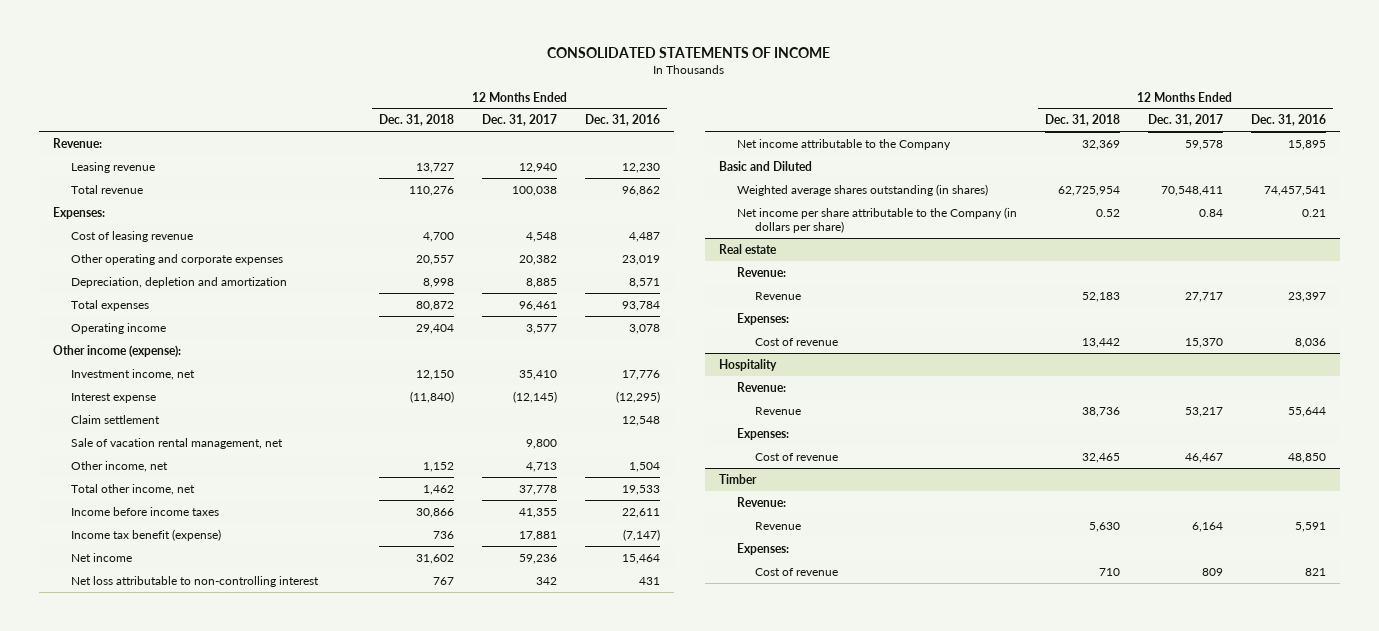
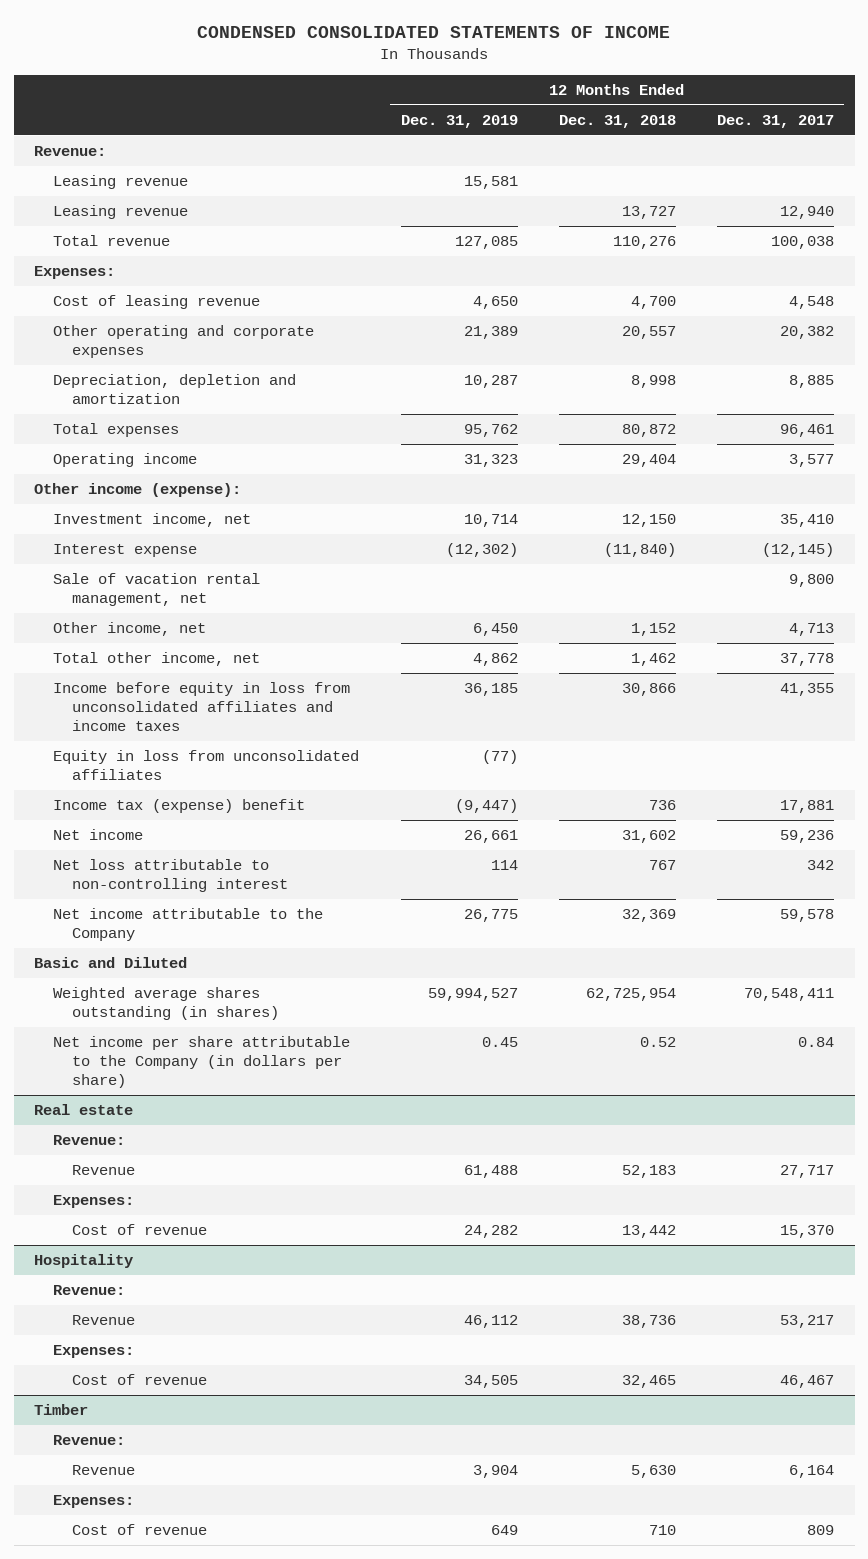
- CONSOLIDATED STATEMENTS OF INCOME
+ CONDENSED CONSOLIDATED STATEMENTS OF INCOME
- | 12 Months Ended Dec. 31, 2018 | 12 Months Ended Dec. 31, 2017 | 12 Months Ended Dec. 31, 2016
+ | 12 Months Ended Dec. 31, 2019 | 12 Months Ended Dec. 31, 2018 | 12 Months Ended Dec. 31, 2017
+ Leasing revenue | 15,581 | |
- Claim settlement | | | 12,548
- Income before income taxes | 30,866 | 41,355 | 22,611
- Income tax benefit (expense) | 736 | 17,881 | (7,147)
+ Income before equity in loss from unconsolidated affiliates and income taxes | 36,185 | 30,866 | 41,355
+ Equity in loss from unconsolidated affiliates | (77) | |
+ Income tax (expense) benefit | (9,447) | 736 | 17,881

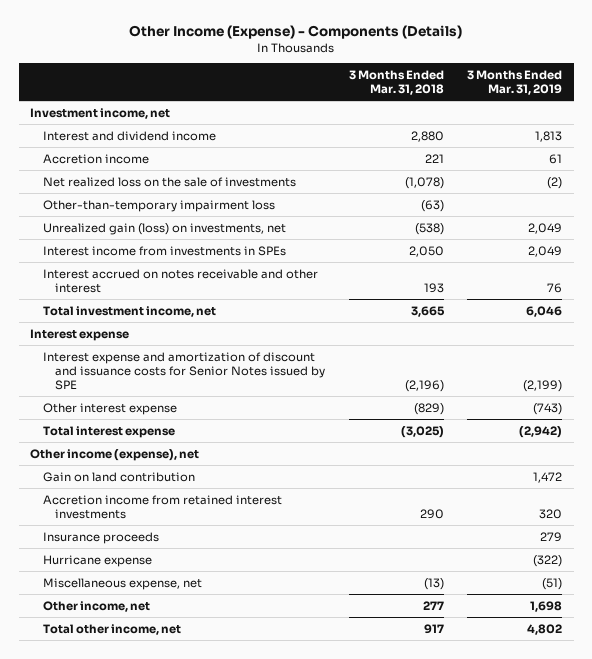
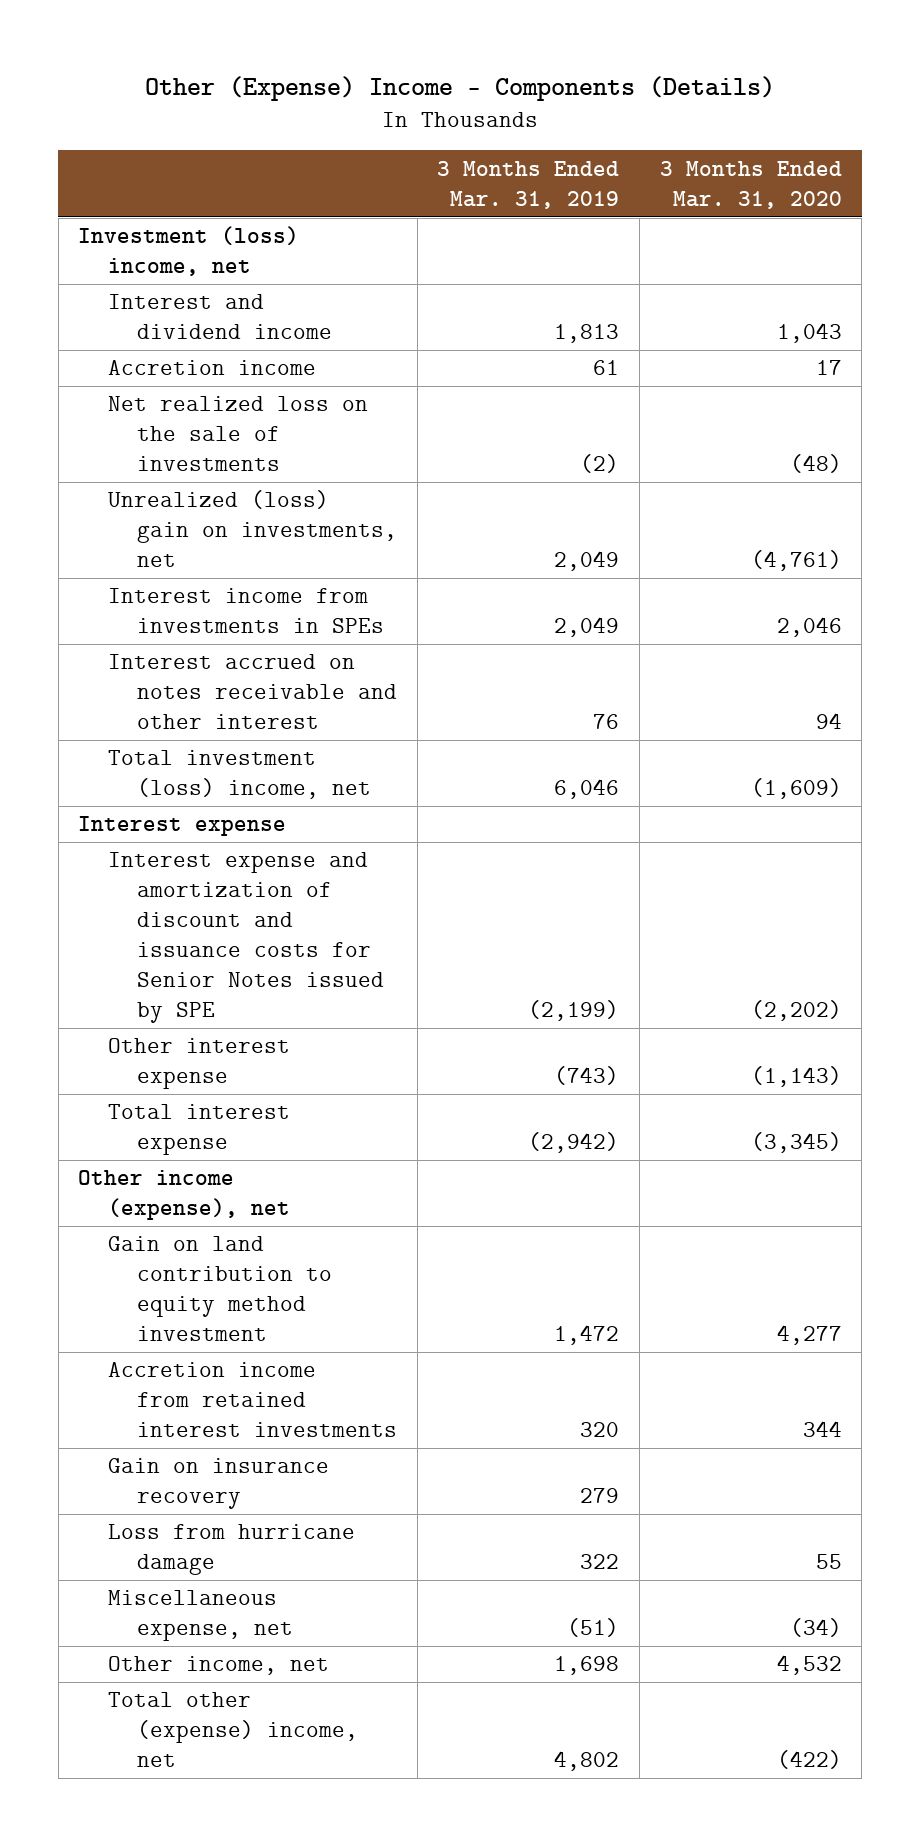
- Other Income (Expense) - Components (Details)
+ Other (Expense) Income - Components (Details)
- | 3 Months Ended Mar. 31, 2018 | 3 Months Ended Mar. 31, 2019
+ | 3 Months Ended Mar. 31, 2019 | 3 Months Ended Mar. 31, 2020
- Investment income, net
+ Investment (loss) income, net
- Other-than-temporary impairment loss | (63) |
- Unrealized gain (loss) on investments, net | (538) | 2,049
+ Unrealized (loss) gain on investments, net | 2,049 | (4,761)
- Total investment income, net | 3,665 | 6,046
+ Total investment (loss) income, net | 6,046 | (1,609)
- Gain on land contribution | | 1,472
+ Gain on land contribution to equity method investment | 1,472 | 4,277
- Insurance proceeds | | 279
- Hurricane expense | | (322)
+ Gain on insurance recovery | 279 |
+ Loss from hurricane damage | 322 | 55
- Total other income, net | 917 | 4,802
+ Total other (expense) income, net | 4,802 | (422)

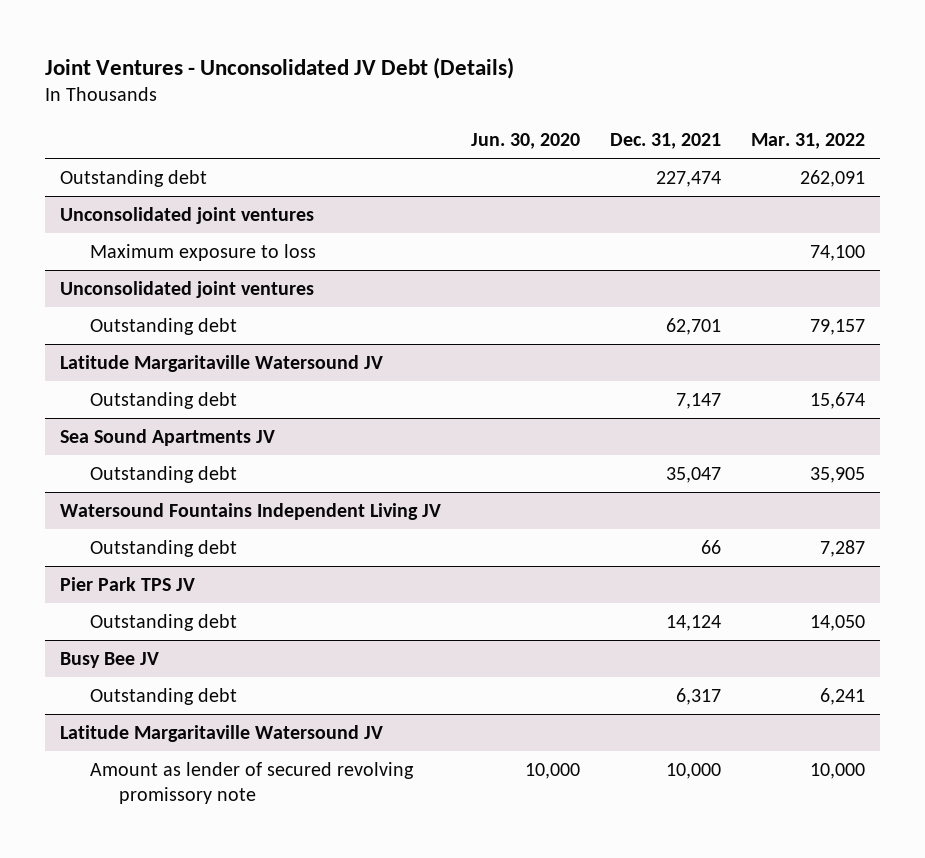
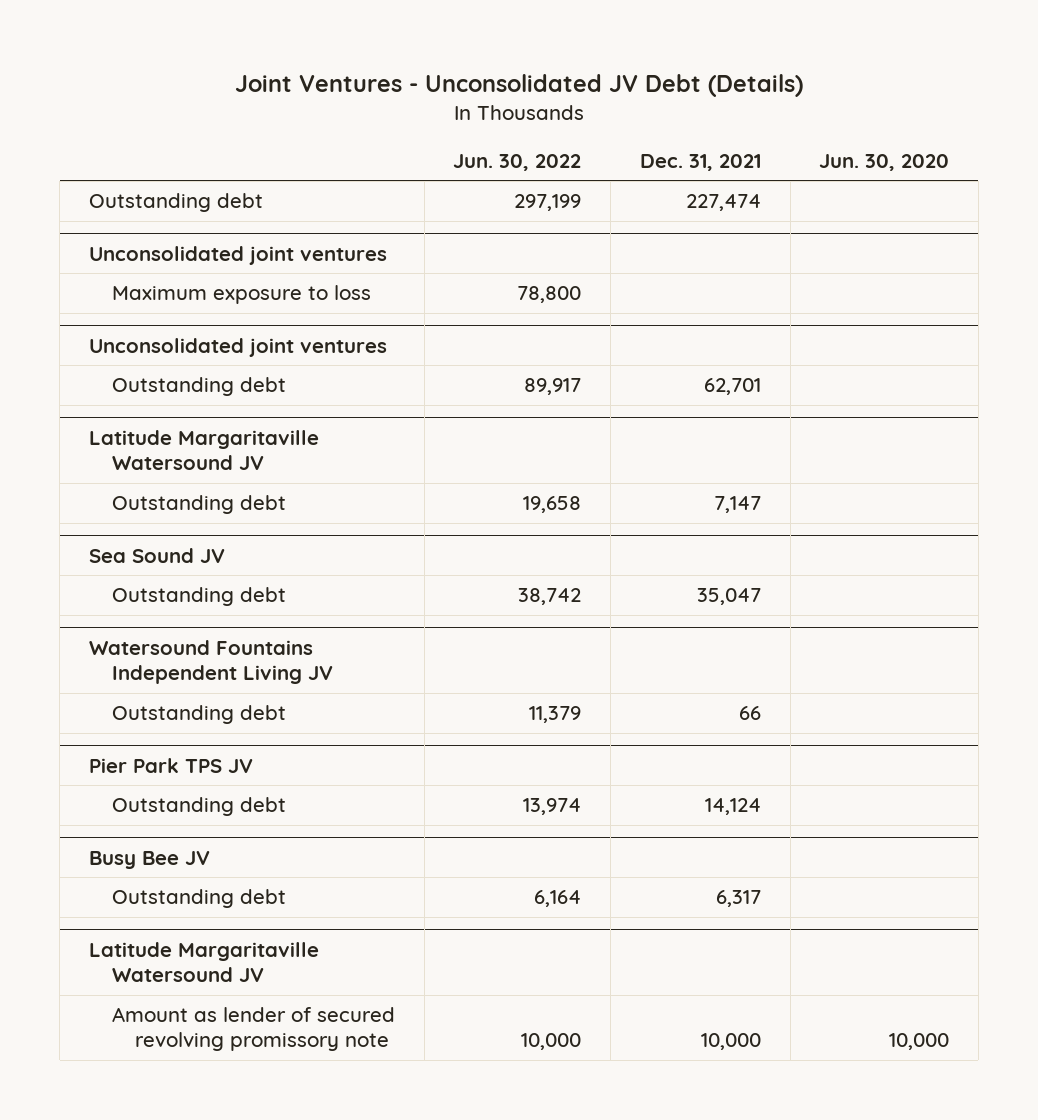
- | Jun. 30, 2020 | Dec. 31, 2021 | Mar. 31, 2022
+ | Jun. 30, 2022 | Dec. 31, 2021 | Jun. 30, 2020
- Sea Sound Apartments JV
+ Sea Sound JV

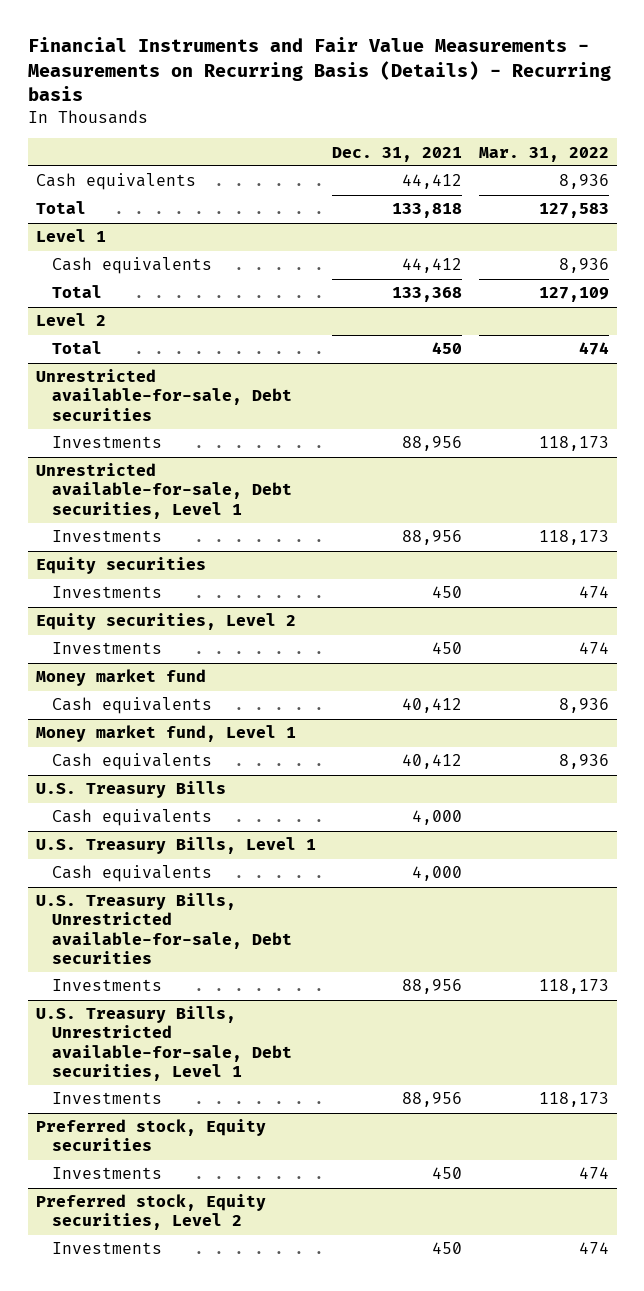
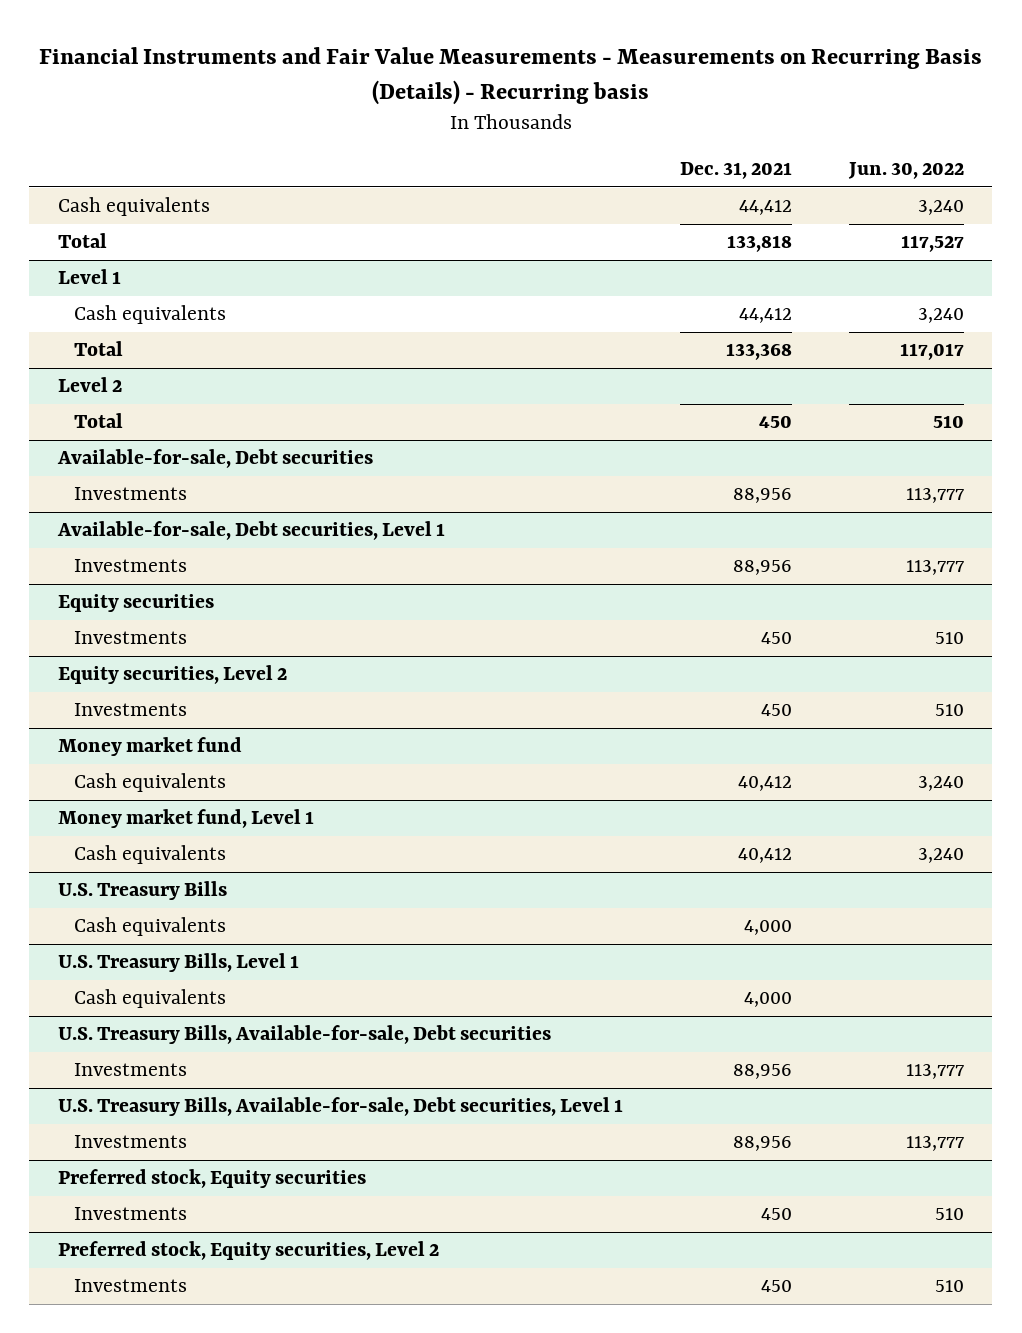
- | Dec. 31, 2021 | Mar. 31, 2022
+ | Dec. 31, 2021 | Jun. 30, 2022
- Unrestricted available-for-sale, Debt securities
+ Available-for-sale, Debt securities
- Unrestricted available-for-sale, Debt securities, Level 1
+ Available-for-sale, Debt securities, Level 1
- U.S. Treasury Bills, Unrestricted available-for-sale, Debt securities
+ U.S. Treasury Bills, Available-for-sale, Debt securities
- U.S. Treasury Bills, Unrestricted available-for-sale, Debt securities, Level 1
+ U.S. Treasury Bills, Available-for-sale, Debt securities, Level 1

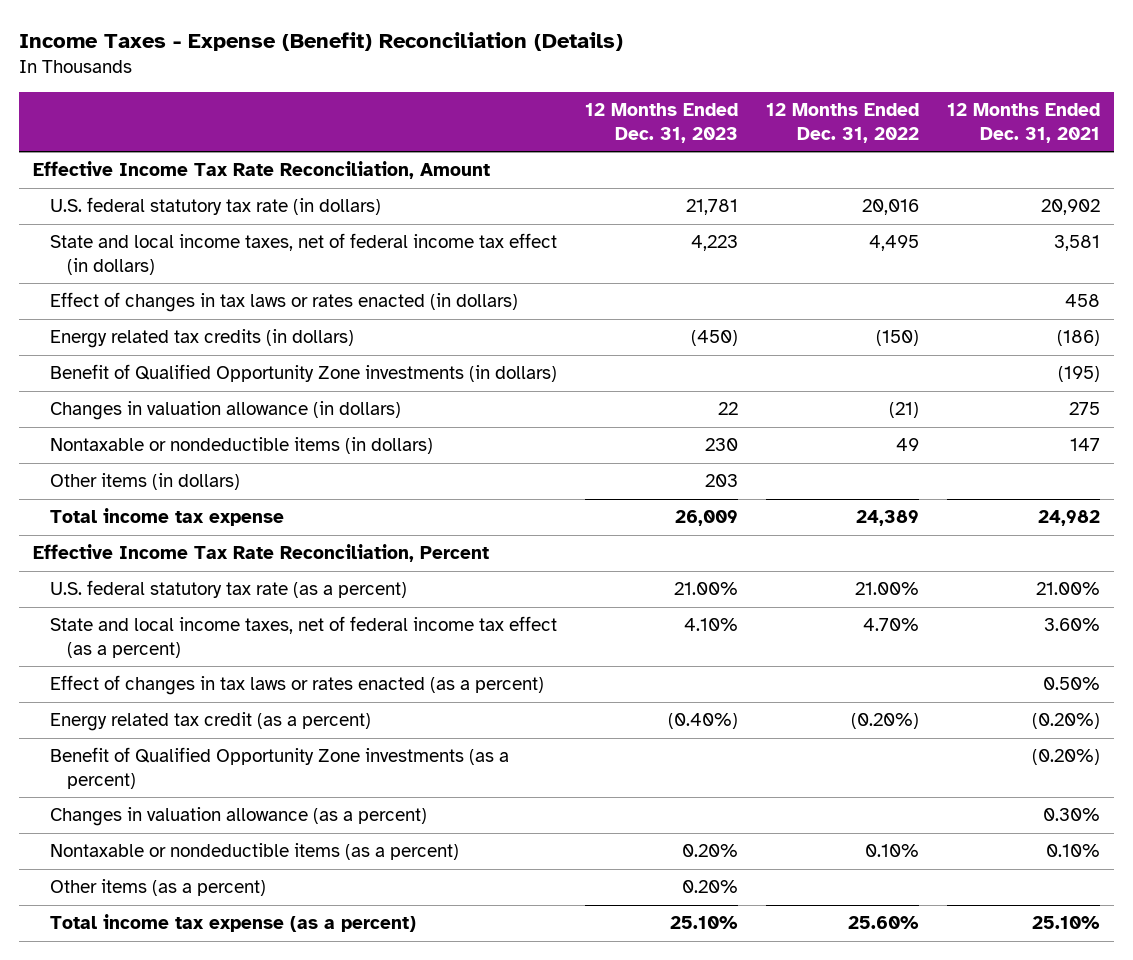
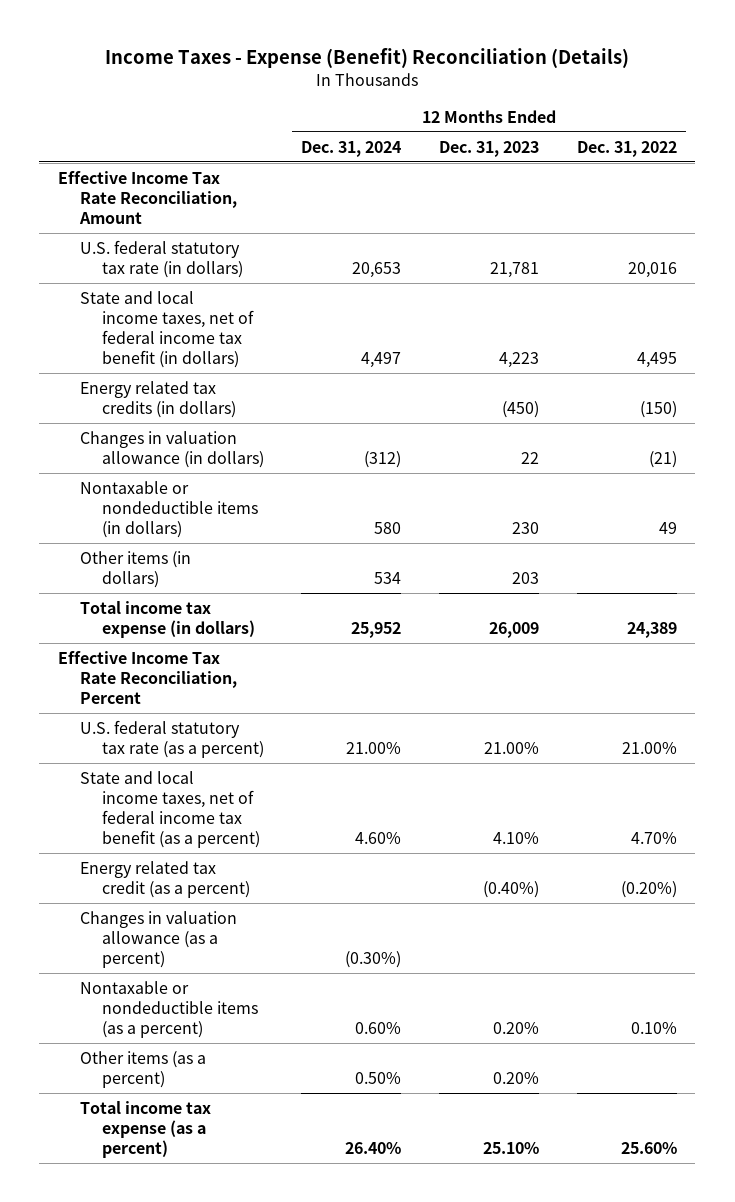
- | 12 Months Ended Dec. 31, 2023 | 12 Months Ended Dec. 31, 2022 | 12 Months Ended Dec. 31, 2021
+ | 12 Months Ended Dec. 31, 2024 | 12 Months Ended Dec. 31, 2023 | 12 Months Ended Dec. 31, 2022
- State and local income taxes, net of federal income tax effect (in dollars) | 4,223 | 4,495 | 3,581
- Effect of changes in tax laws or rates enacted (in dollars) | | | 458
+ State and local income taxes, net of federal income tax benefit (in dollars) | 4,497 | 4,223 | 4,495
- Benefit of Qualified Opportunity Zone investments (in dollars) | | | (195)
- Total income tax expense | 26,009 | 24,389 | 24,982
+ Total income tax expense (in dollars) | 25,952 | 26,009 | 24,389
- State and local income taxes, net of federal income tax effect (as a percent) | 4.10% | 4.70% | 3.60%
- Effect of changes in tax laws or rates enacted (as a percent) | | | 0.50%
+ State and local income taxes, net of federal income tax benefit (as a percent) | 4.60% | 4.10% | 4.70%
- Benefit of Qualified Opportunity Zone investments (as a percent) | | | (0.20%)

